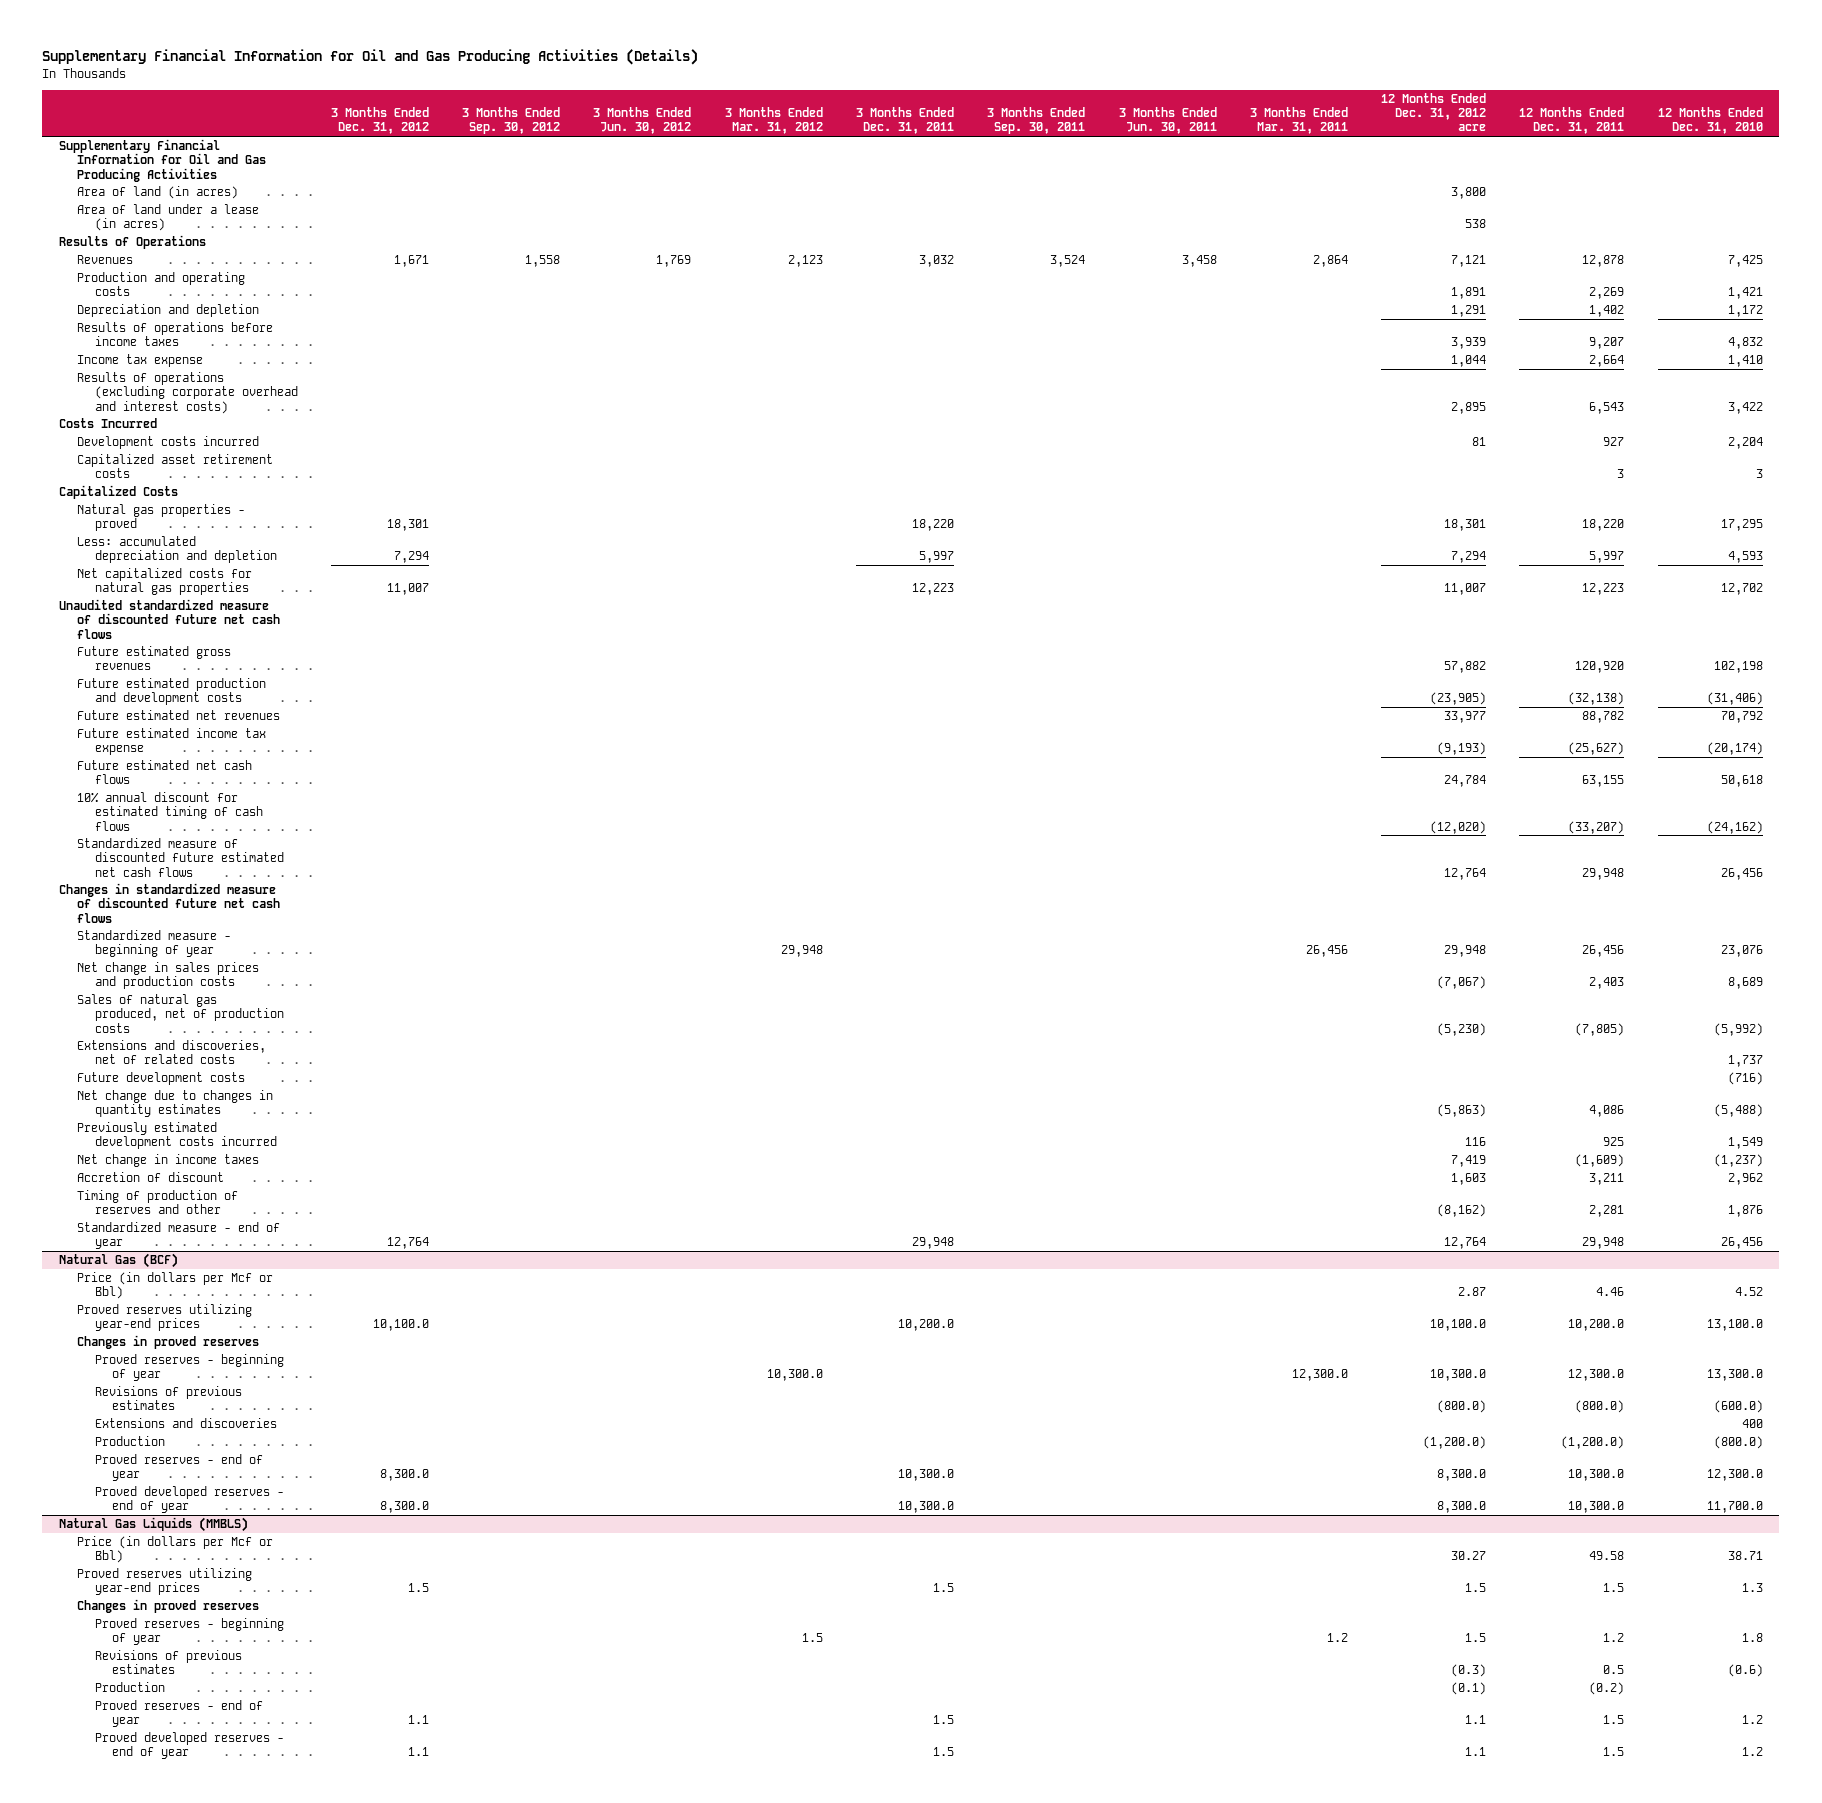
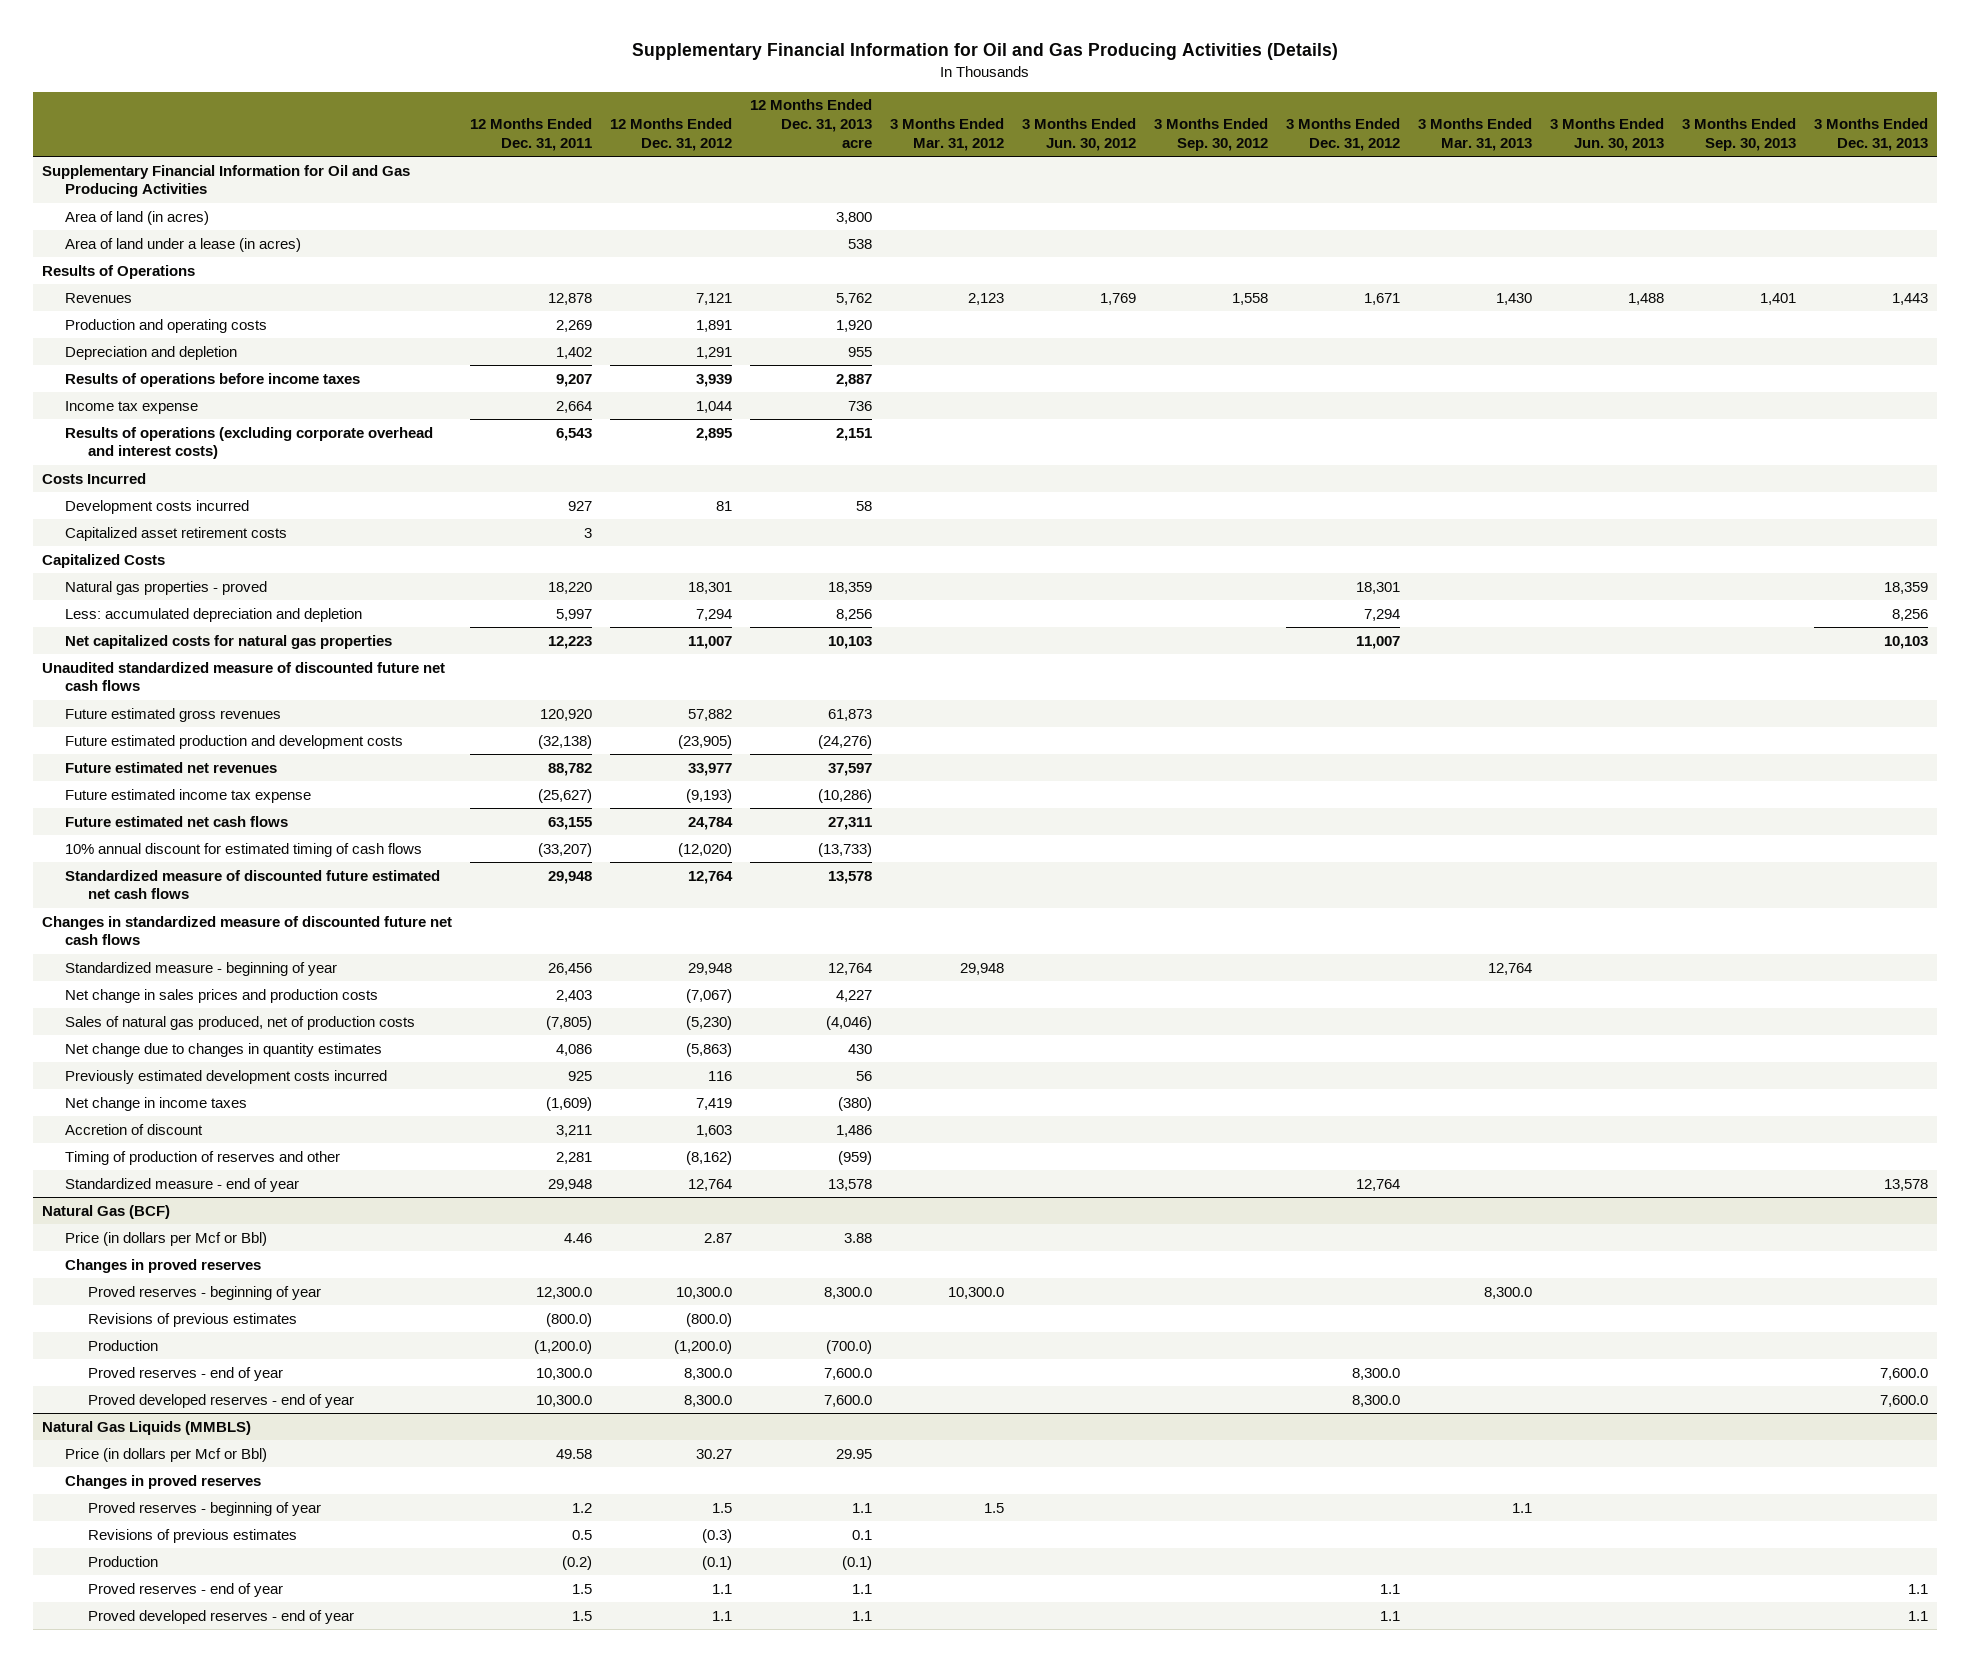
- | 3 Months Ended Dec. 31, 2012 | 3 Months Ended Sep. 30, 2012 | 3 Months Ended Jun. 30, 2012 | 3 Months Ended Mar. 31, 2012 | 3 Months Ended Dec. 31, 2011 | 3 Months Ended Sep. 30, 2011 | 3 Months Ended Jun. 30, 2011 | 3 Months Ended Mar. 31, 2011 | 12 Months Ended Dec. 31, 2012 acre | 12 Months Ended Dec. 31, 2011 | 12 Months Ended Dec. 31, 2010
+ | 12 Months Ended Dec. 31, 2011 | 12 Months Ended Dec. 31, 2012 | 12 Months Ended Dec. 31, 2013 acre | 3 Months Ended Mar. 31, 2012 | 3 Months Ended Jun. 30, 2012 | 3 Months Ended Sep. 30, 2012 | 3 Months Ended Dec. 31, 2012 | 3 Months Ended Mar. 31, 2013 | 3 Months Ended Jun. 30, 2013 | 3 Months Ended Sep. 30, 2013 | 3 Months Ended Dec. 31, 2013
- Extensions and discoveries, net of related costs | | | | | | | | | | | 1,737
- Future development costs | | | | | | | | | | | (716)
@ Natural Gas (BCF)
- Proved reserves utilizing year-end prices | 10,100.0 | | | | 10,200.0 | | | | 10,100.0 | 10,200.0 | 13,100.0
- Extensions and discoveries | | | | | | | | | | | 400
@ Natural Gas Liquids (MMBLS)
- Proved reserves utilizing year-end prices | 1.5 | | | | 1.5 | | | | 1.5 | 1.5 | 1.3

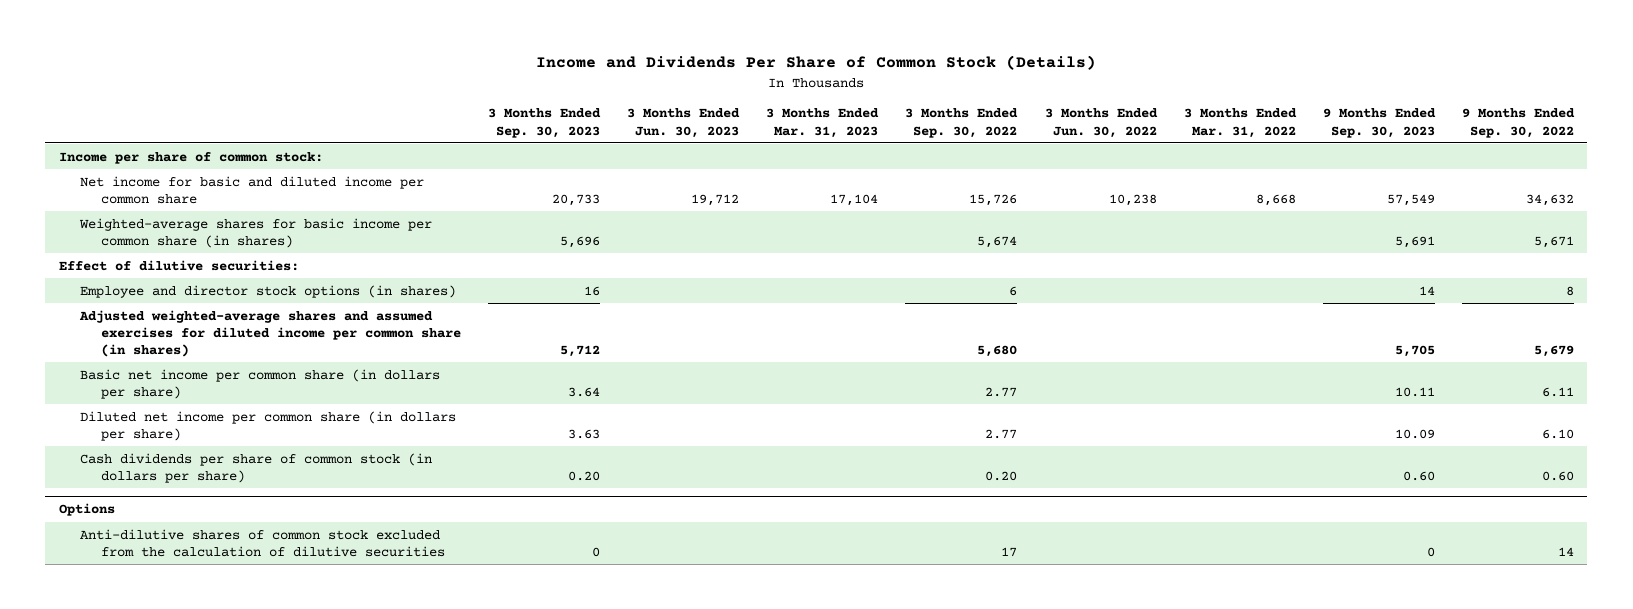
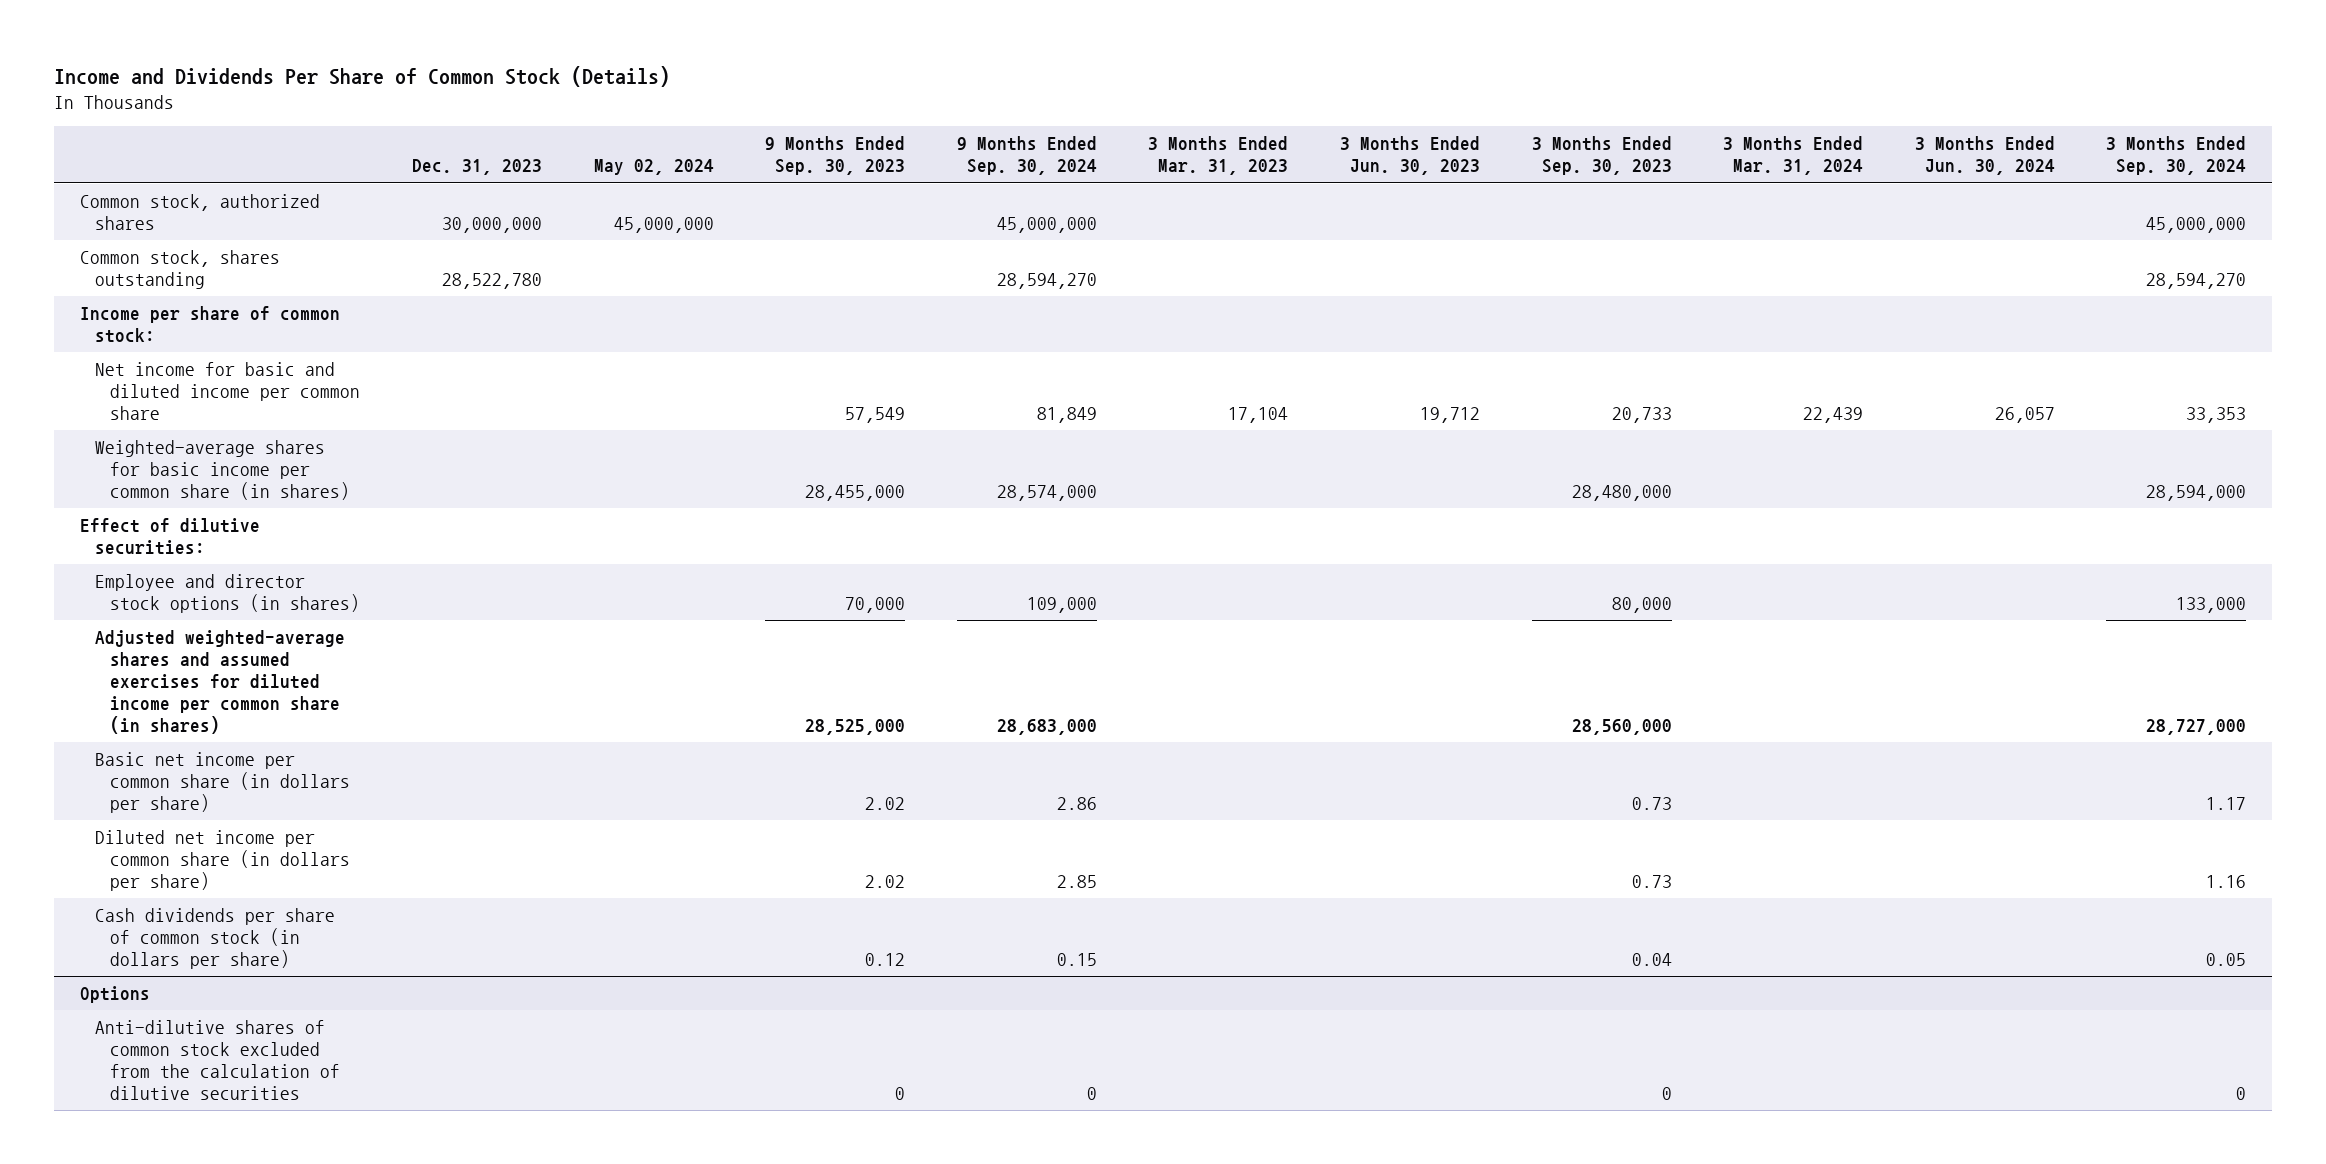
- | 3 Months Ended Sep. 30, 2023 | 3 Months Ended Jun. 30, 2023 | 3 Months Ended Mar. 31, 2023 | 3 Months Ended Sep. 30, 2022 | 3 Months Ended Jun. 30, 2022 | 3 Months Ended Mar. 31, 2022 | 9 Months Ended Sep. 30, 2023 | 9 Months Ended Sep. 30, 2022
+ | Dec. 31, 2023 | May 02, 2024 | 9 Months Ended Sep. 30, 2023 | 9 Months Ended Sep. 30, 2024 | 3 Months Ended Mar. 31, 2023 | 3 Months Ended Jun. 30, 2023 | 3 Months Ended Sep. 30, 2023 | 3 Months Ended Mar. 31, 2024 | 3 Months Ended Jun. 30, 2024 | 3 Months Ended Sep. 30, 2024
+ Common stock, authorized shares | 30,000,000 | 45,000,000 | | 45,000,000 | | | | | | 45,000,000
+ Common stock, shares outstanding | 28,522,780 | | | 28,594,270 | | | | | | 28,594,270
- Weighted-average shares for basic income per common share (in shares) | 5,696 | | | 5,674 | | | 5,691 | 5,671
+ Weighted-average shares for basic income per common share (in shares) | | | 28,455,000 | 28,574,000 | | | 28,480,000 | | | 28,594,000
- Employee and director stock options (in shares) | 16 | | | 6 | | | 14 | 8
- Adjusted weighted-average shares and assumed exercises for diluted income per common share (in shares) | 5,712 | | | 5,680 | | | 5,705 | 5,679
- Basic net income per common share (in dollars per share) | 3.64 | | | 2.77 | | | 10.11 | 6.11
- Diluted net income per common share (in dollars per share) | 3.63 | | | 2.77 | | | 10.09 | 6.10
- Cash dividends per share of common stock (in dollars per share) | 0.20 | | | 0.20 | | | 0.60 | 0.60
+ Employee and director stock options (in shares) | | | 70,000 | 109,000 | | | 80,000 | | | 133,000
+ Adjusted weighted-average shares and assumed exercises for diluted income per common share (in shares) | | | 28,525,000 | 28,683,000 | | | 28,560,000 | | | 28,727,000
+ Basic net income per common share (in dollars per share) | | | 2.02 | 2.86 | | | 0.73 | | | 1.17
+ Diluted net income per common share (in dollars per share) | | | 2.02 | 2.85 | | | 0.73 | | | 1.16
+ Cash dividends per share of common stock (in dollars per share) | | | 0.12 | 0.15 | | | 0.04 | | | 0.05

